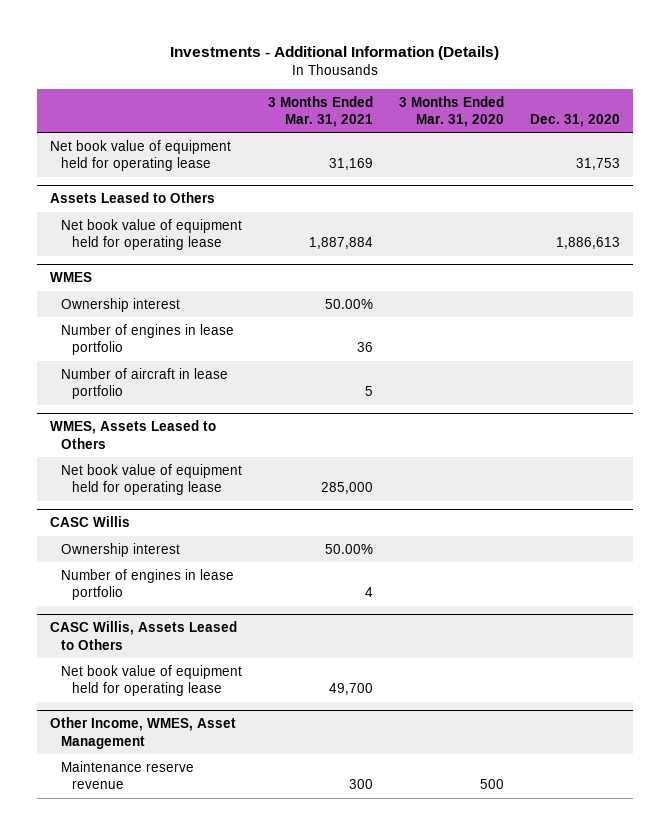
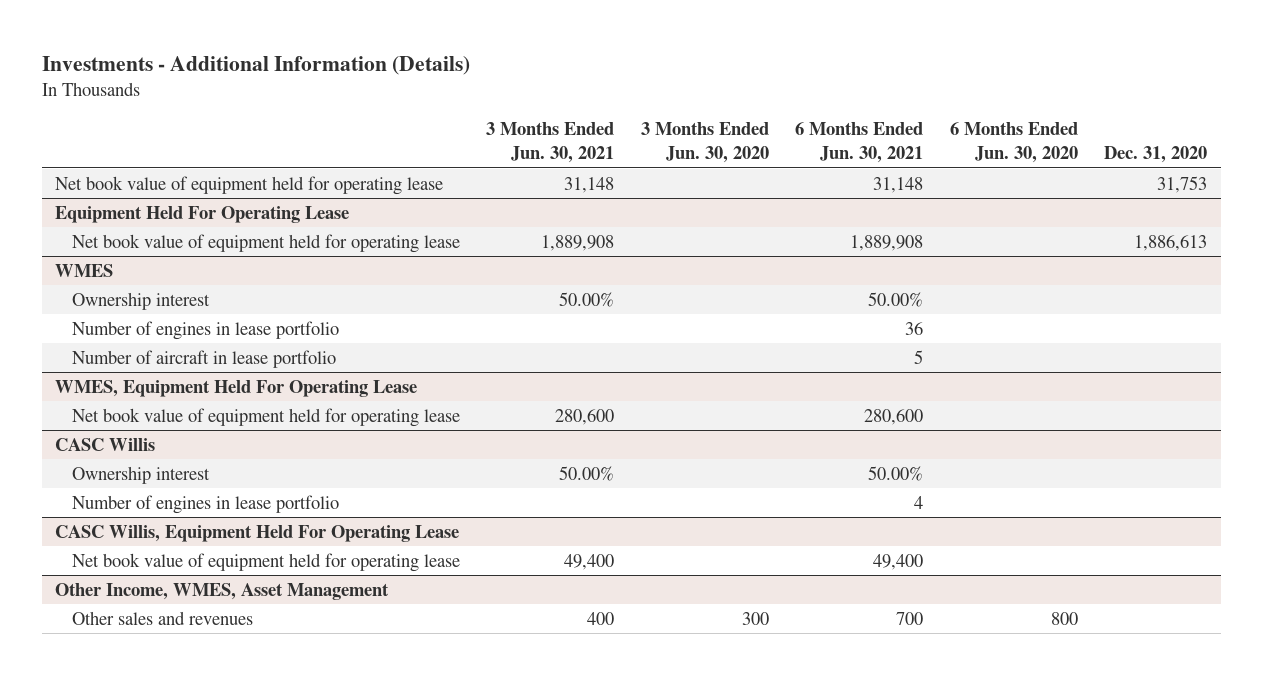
- | 3 Months Ended Mar. 31, 2021 | 3 Months Ended Mar. 31, 2020 | Dec. 31, 2020
+ | 3 Months Ended Jun. 30, 2021 | 3 Months Ended Jun. 30, 2020 | 6 Months Ended Jun. 30, 2021 | 6 Months Ended Jun. 30, 2020 | Dec. 31, 2020
- Assets Leased to Others
+ Equipment Held For Operating Lease
- WMES, Assets Leased to Others
- Net book value of equipment held for operating lease | 285,000 | |
+ WMES, Equipment Held For Operating Lease
+ Net book value of equipment held for operating lease | 280,600 | | 280,600 | |
- CASC Willis, Assets Leased to Others
- Net book value of equipment held for operating lease | 49,700 | |
+ CASC Willis, Equipment Held For Operating Lease
+ Net book value of equipment held for operating lease | 49,400 | | 49,400 | |
@ Other Income, WMES, Asset Management
- Maintenance reserve revenue | 300 | 500 |
+ Other sales and revenues | 400 | 300 | 700 | 800 |

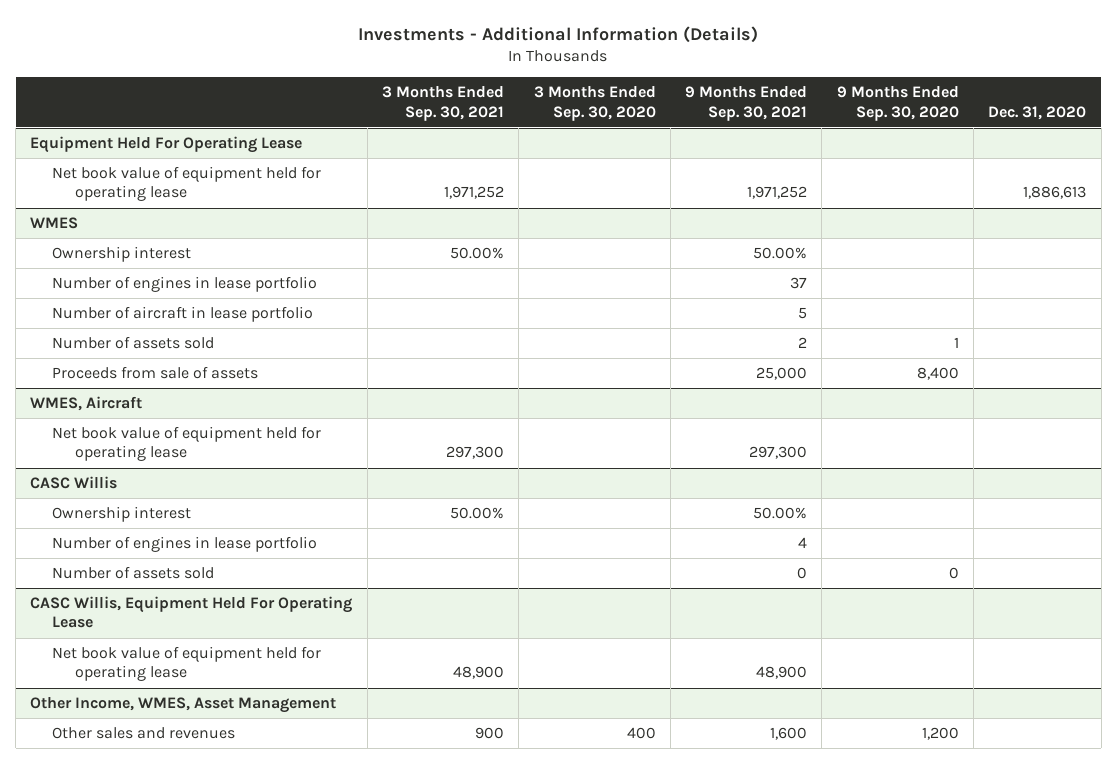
- | 3 Months Ended Jun. 30, 2021 | 3 Months Ended Jun. 30, 2020 | 6 Months Ended Jun. 30, 2021 | 6 Months Ended Jun. 30, 2020 | Dec. 31, 2020
+ | 3 Months Ended Sep. 30, 2021 | 3 Months Ended Sep. 30, 2020 | 9 Months Ended Sep. 30, 2021 | 9 Months Ended Sep. 30, 2020 | Dec. 31, 2020
- Net book value of equipment held for operating lease | 31,148 | | 31,148 | | 31,753
- WMES, Equipment Held For Operating Lease
- Net book value of equipment held for operating lease | 280,600 | | 280,600 | |
@ WMES
+ Number of assets sold | | | 2 | 1 |
+ Proceeds from sale of assets | | | 25,000 | 8,400 |
+ WMES, Aircraft
+ Net book value of equipment held for operating lease | 297,300 | | 297,300 | |
@ CASC Willis
+ Number of assets sold | | | 0 | 0 |

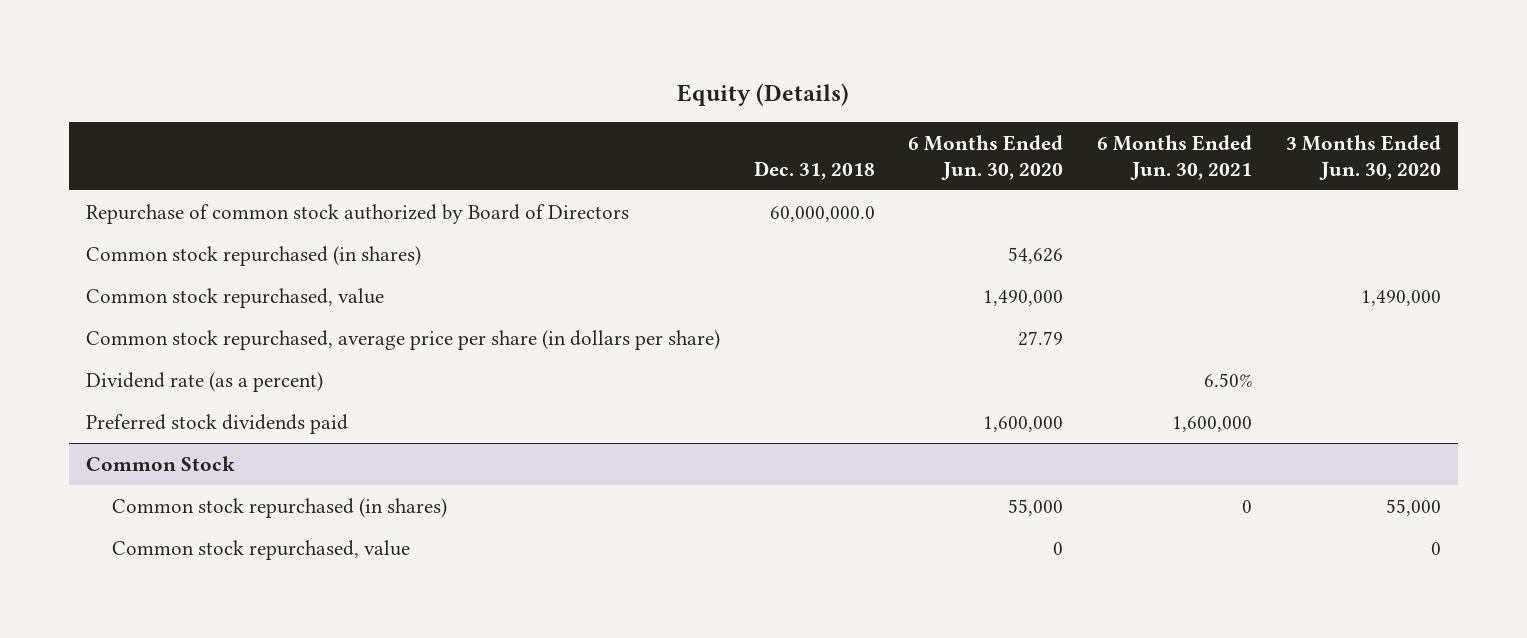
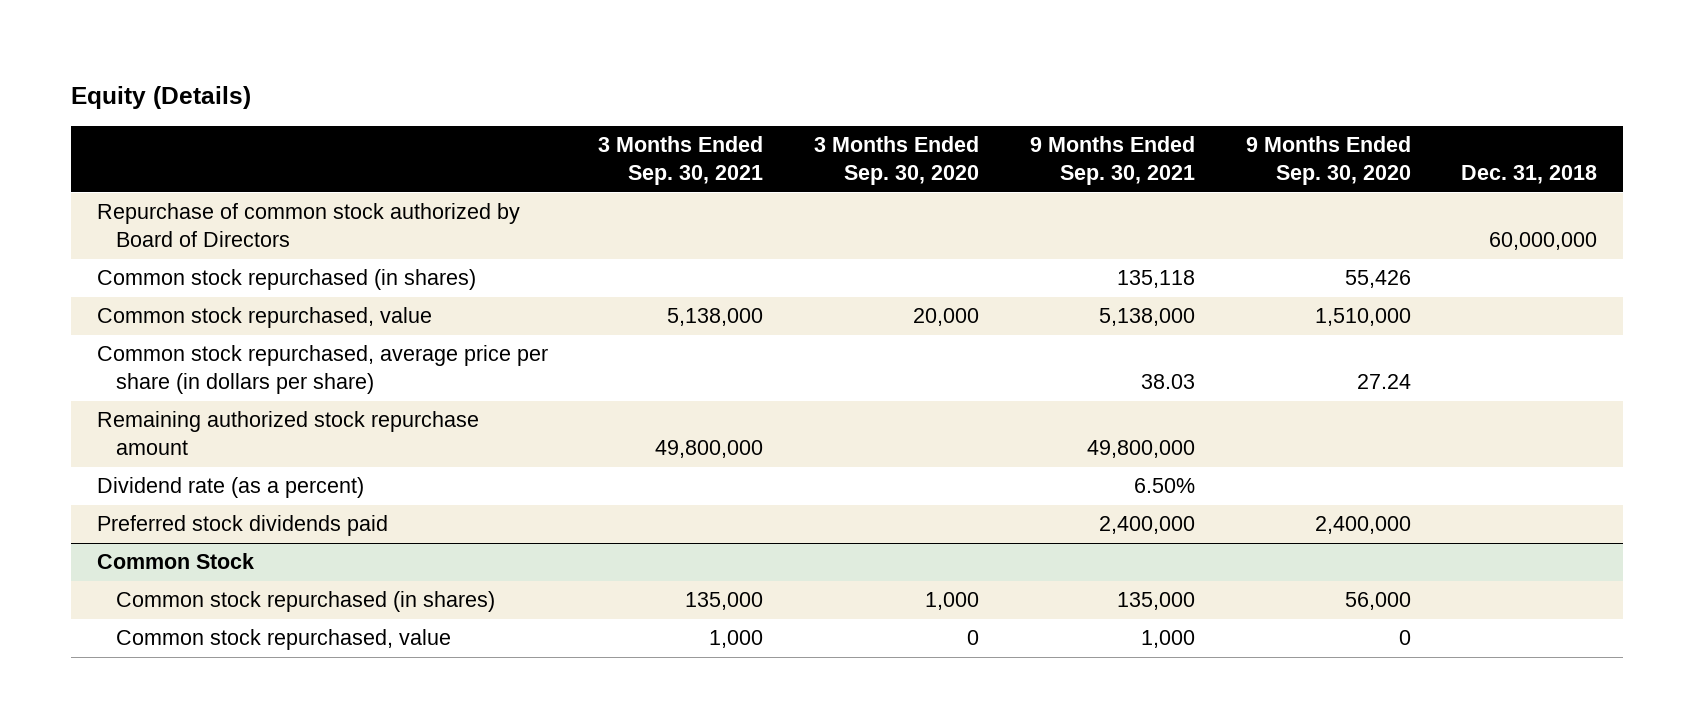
- | Dec. 31, 2018 | 6 Months Ended Jun. 30, 2020 | 6 Months Ended Jun. 30, 2021 | 3 Months Ended Jun. 30, 2020
+ | 3 Months Ended Sep. 30, 2021 | 3 Months Ended Sep. 30, 2020 | 9 Months Ended Sep. 30, 2021 | 9 Months Ended Sep. 30, 2020 | Dec. 31, 2018
- Repurchase of common stock authorized by Board of Directors | 60,000,000.0 | | |
+ Repurchase of common stock authorized by Board of Directors | | | | | 60,000,000
+ Remaining authorized stock repurchase amount | 49,800,000 | | 49,800,000 | |

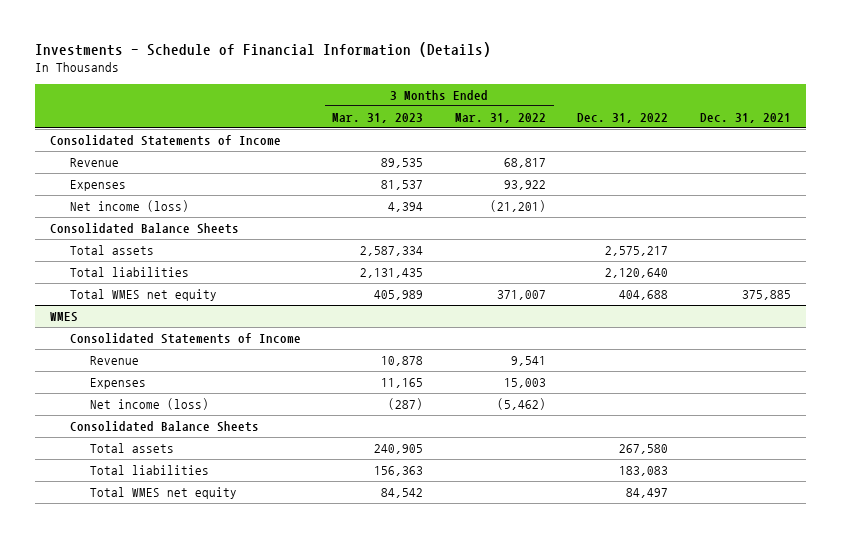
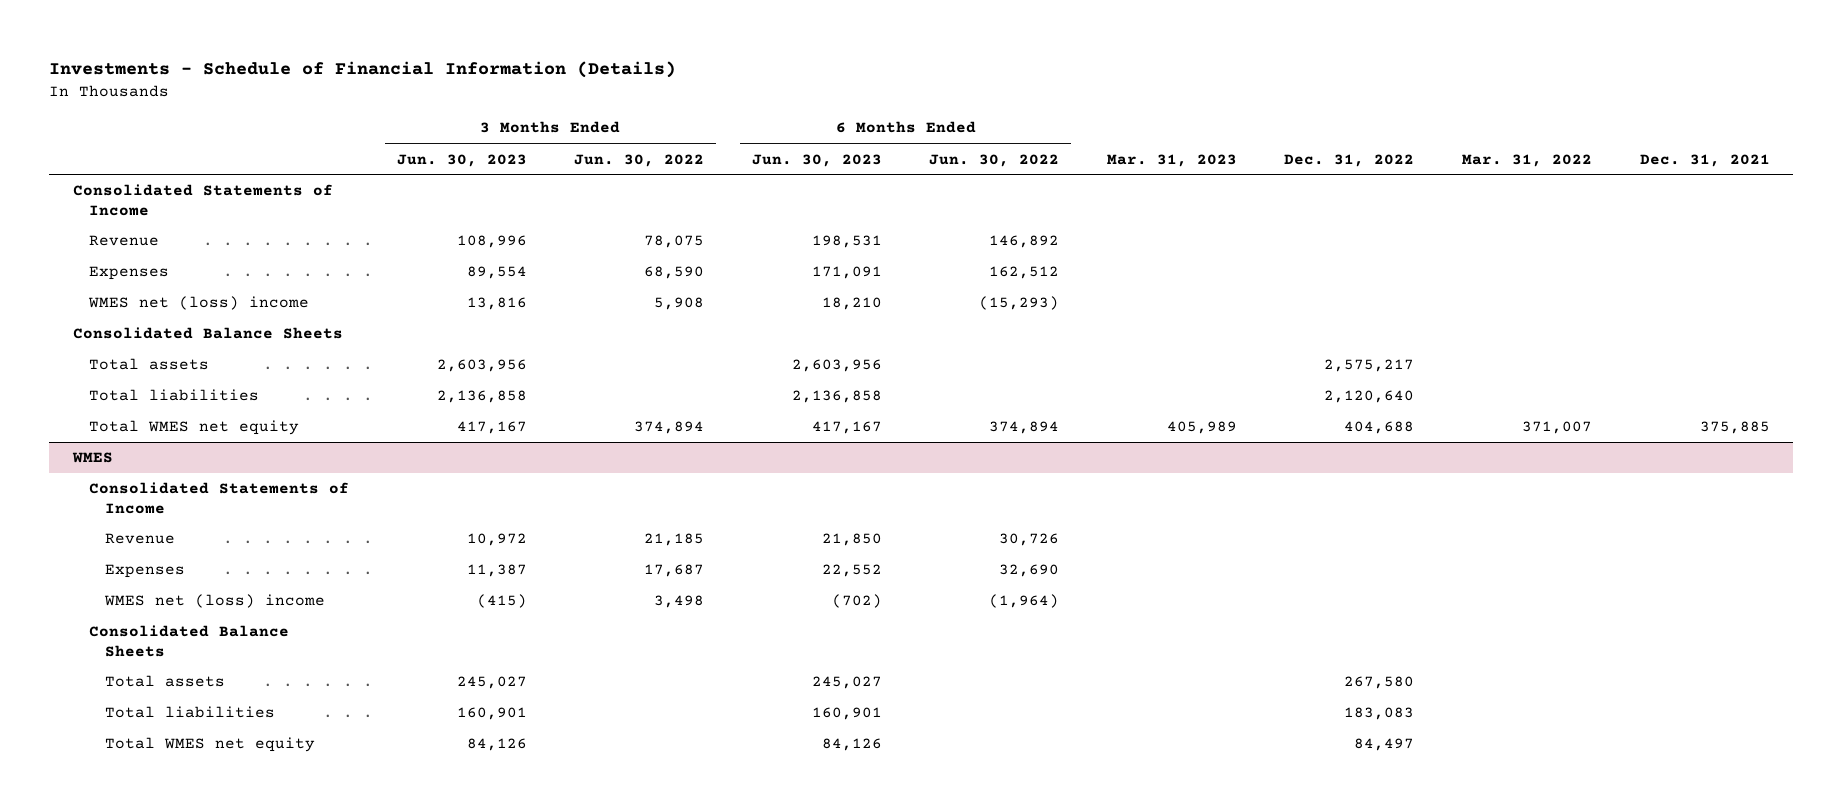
- | 3 Months Ended Mar. 31, 2023 | 3 Months Ended Mar. 31, 2022 | Dec. 31, 2022 | Dec. 31, 2021
+ | 3 Months Ended Jun. 30, 2023 | 3 Months Ended Jun. 30, 2022 | 6 Months Ended Jun. 30, 2023 | 6 Months Ended Jun. 30, 2022 | Mar. 31, 2023 | Dec. 31, 2022 | Mar. 31, 2022 | Dec. 31, 2021
- Net income (loss) | 4,394 | (21,201) | |
+ WMES net (loss) income | 13,816 | 5,908 | 18,210 | (15,293) | | | |
@ WMES
- Net income (loss) | (287) | (5,462) | |
+ WMES net (loss) income | (415) | 3,498 | (702) | (1,964) | | | |

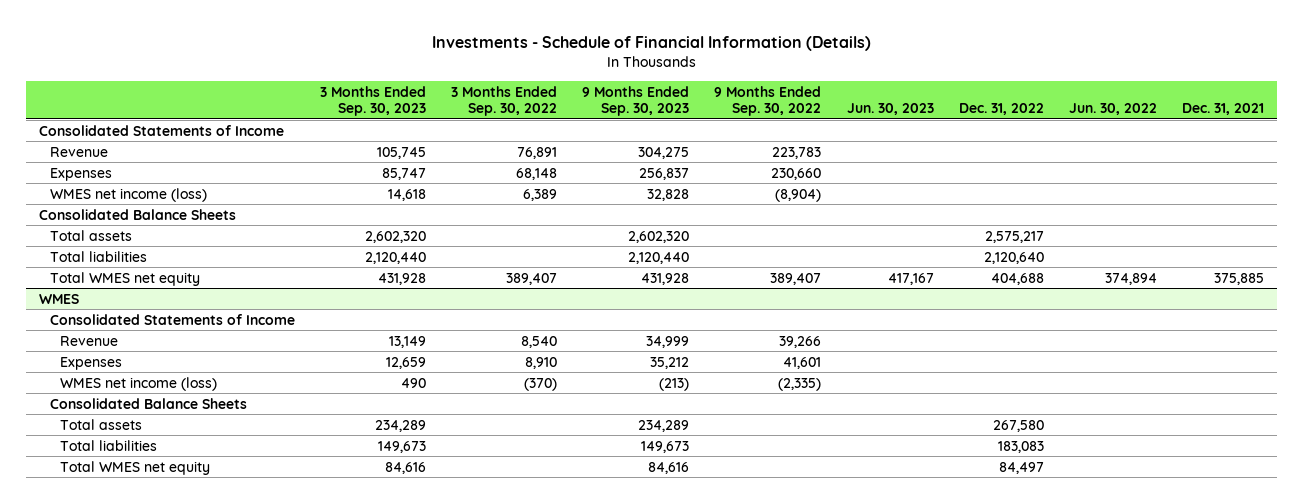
- | 3 Months Ended Jun. 30, 2023 | 3 Months Ended Jun. 30, 2022 | 6 Months Ended Jun. 30, 2023 | 6 Months Ended Jun. 30, 2022 | Mar. 31, 2023 | Dec. 31, 2022 | Mar. 31, 2022 | Dec. 31, 2021
+ | 3 Months Ended Sep. 30, 2023 | 3 Months Ended Sep. 30, 2022 | 9 Months Ended Sep. 30, 2023 | 9 Months Ended Sep. 30, 2022 | Jun. 30, 2023 | Dec. 31, 2022 | Jun. 30, 2022 | Dec. 31, 2021
- WMES net (loss) income | 13,816 | 5,908 | 18,210 | (15,293) | | | |
+ WMES net income (loss) | 14,618 | 6,389 | 32,828 | (8,904) | | | |
@ WMES
- WMES net (loss) income | (415) | 3,498 | (702) | (1,964) | | | |
+ WMES net income (loss) | 490 | (370) | (213) | (2,335) | | | |

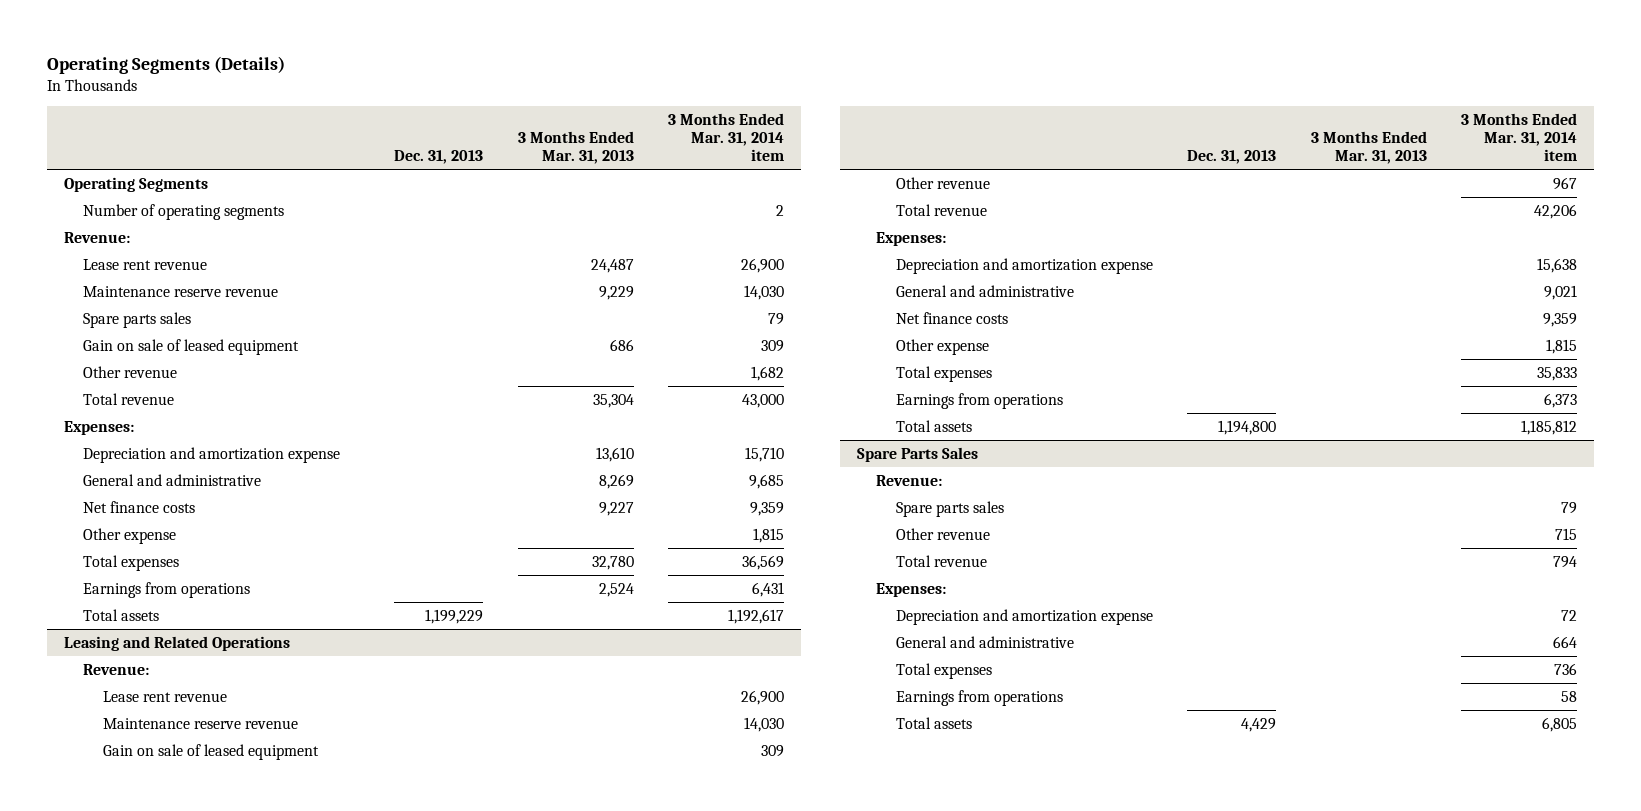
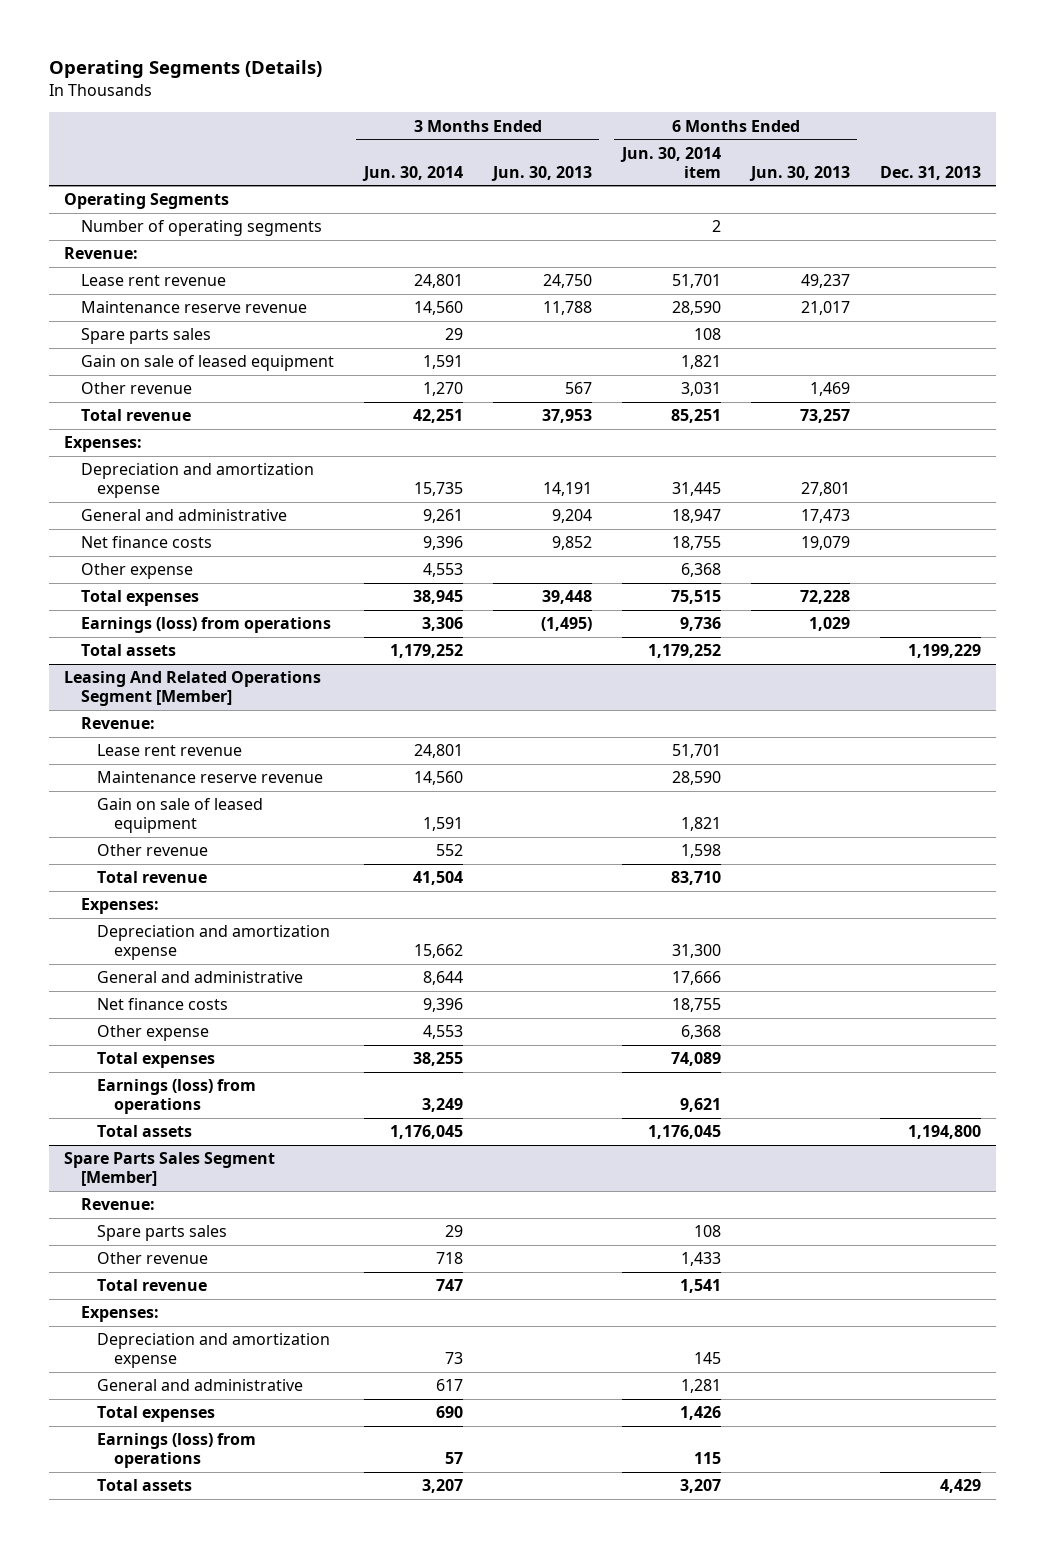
- | Dec. 31, 2013 | 3 Months Ended Mar. 31, 2013 | 3 Months Ended Mar. 31, 2014 item
+ | 3 Months Ended Jun. 30, 2014 | 3 Months Ended Jun. 30, 2013 | 6 Months Ended Jun. 30, 2014 item | 6 Months Ended Jun. 30, 2013 | Dec. 31, 2013
- Earnings from operations | | 2,524 | 6,431
+ Earnings (loss) from operations | 3,306 | (1,495) | 9,736 | 1,029 |
- Leasing and Related Operations
+ Leasing And Related Operations Segment [Member]
- Earnings from operations | | | 6,373
+ Earnings (loss) from operations | 3,249 | | 9,621 | |
- Spare Parts Sales
+ Spare Parts Sales Segment [Member]
- Earnings from operations | | | 58
+ Earnings (loss) from operations | 57 | | 115 | |

